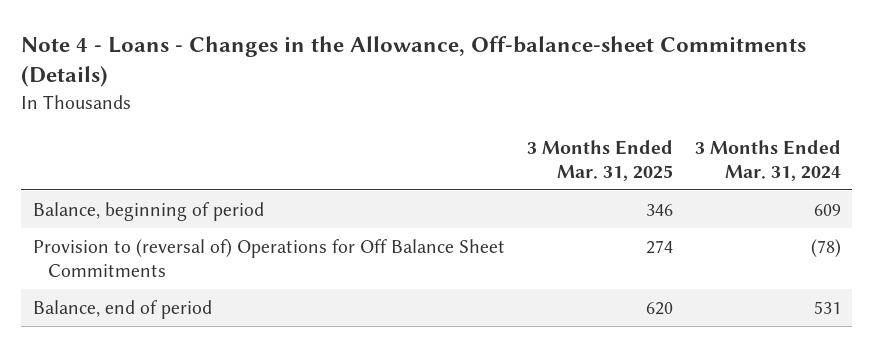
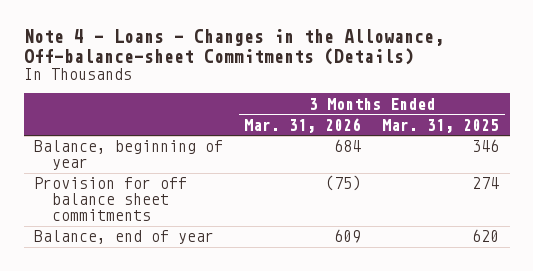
- | 3 Months Ended Mar. 31, 2025 | 3 Months Ended Mar. 31, 2024
+ | 3 Months Ended Mar. 31, 2026 | 3 Months Ended Mar. 31, 2025
- Balance, beginning of period | 346 | 609
- Provision to (reversal of) Operations for Off Balance Sheet Commitments | 274 | (78)
- Balance, end of period | 620 | 531
+ Balance, beginning of year | 684 | 346
+ Provision for off balance sheet commitments | (75) | 274
+ Balance, end of year | 609 | 620

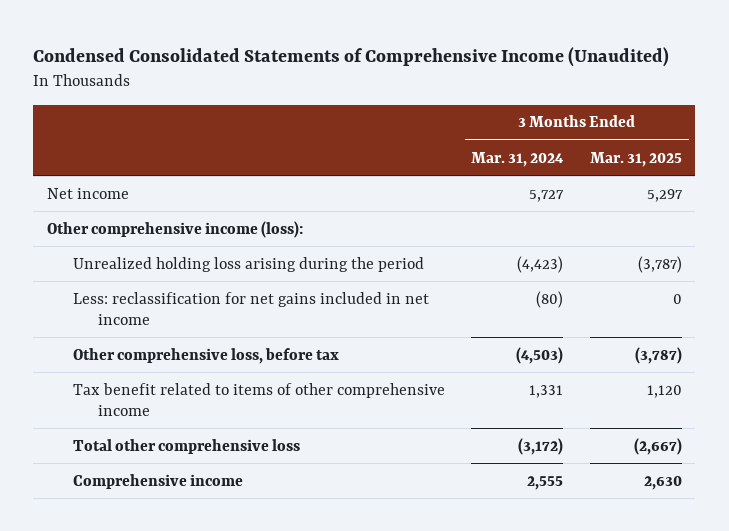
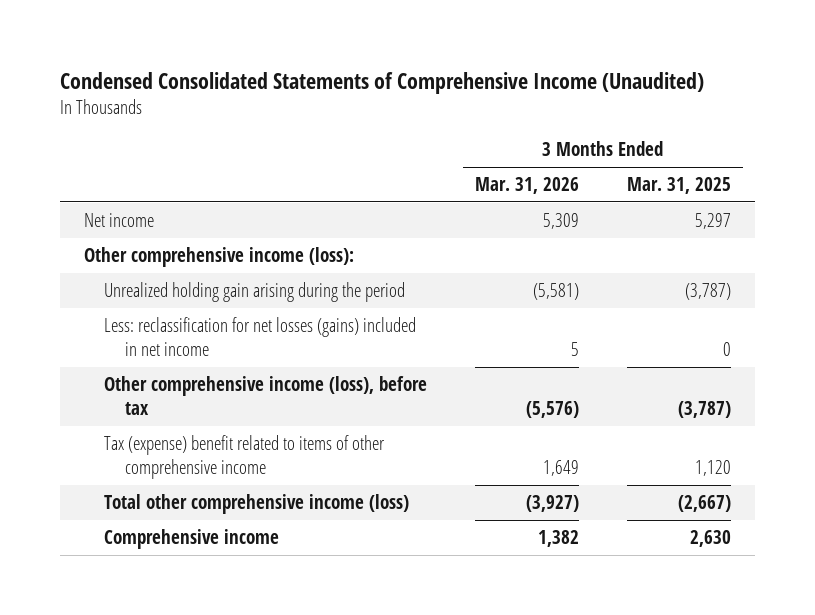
- | 3 Months Ended Mar. 31, 2024 | 3 Months Ended Mar. 31, 2025
+ | 3 Months Ended Mar. 31, 2026 | 3 Months Ended Mar. 31, 2025
- Unrealized holding loss arising during the period | (4,423) | (3,787)
- Less: reclassification for net gains included in net income | (80) | 0
- Other comprehensive loss, before tax | (4,503) | (3,787)
- Tax benefit related to items of other comprehensive income | 1,331 | 1,120
- Total other comprehensive loss | (3,172) | (2,667)
+ Unrealized holding gain arising during the period | (5,581) | (3,787)
+ Less: reclassification for net losses (gains) included in net income | 5 | 0
+ Other comprehensive income (loss), before tax | (5,576) | (3,787)
+ Tax (expense) benefit related to items of other comprehensive income | 1,649 | 1,120
+ Total other comprehensive income (loss) | (3,927) | (2,667)

